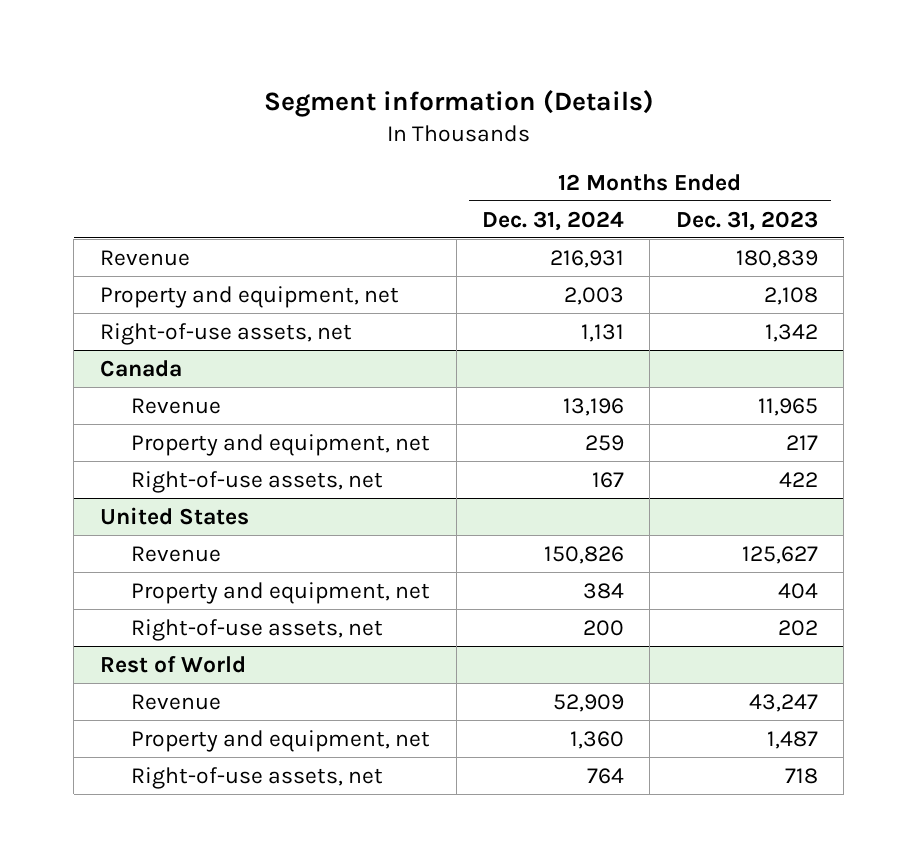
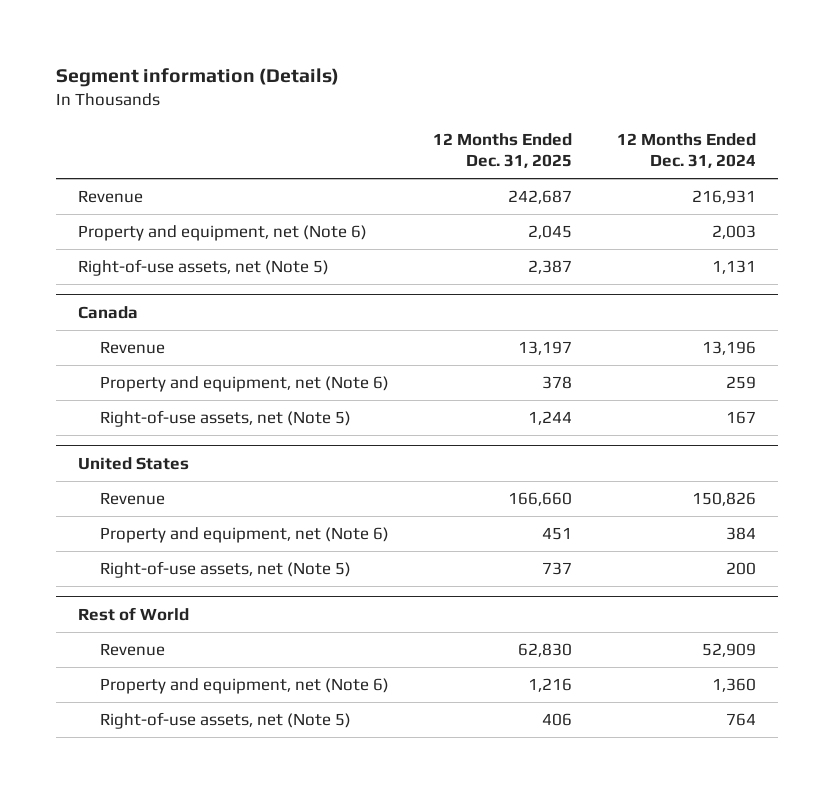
- | 12 Months Ended Dec. 31, 2024 | 12 Months Ended Dec. 31, 2023
+ | 12 Months Ended Dec. 31, 2025 | 12 Months Ended Dec. 31, 2024
- Property and equipment, net | 2,003 | 2,108
- Right-of-use assets, net | 1,131 | 1,342
+ Property and equipment, net (Note 6) | 2,045 | 2,003
+ Right-of-use assets, net (Note 5) | 2,387 | 1,131
@ Canada
- Property and equipment, net | 259 | 217
- Right-of-use assets, net | 167 | 422
+ Property and equipment, net (Note 6) | 378 | 259
+ Right-of-use assets, net (Note 5) | 1,244 | 167
@ United States
- Property and equipment, net | 384 | 404
- Right-of-use assets, net | 200 | 202
+ Property and equipment, net (Note 6) | 451 | 384
+ Right-of-use assets, net (Note 5) | 737 | 200
@ Rest of World
- Property and equipment, net | 1,360 | 1,487
- Right-of-use assets, net | 764 | 718
+ Property and equipment, net (Note 6) | 1,216 | 1,360
+ Right-of-use assets, net (Note 5) | 406 | 764

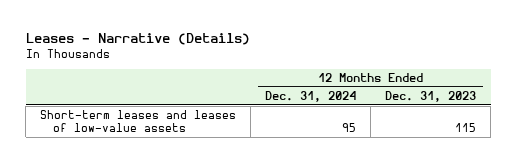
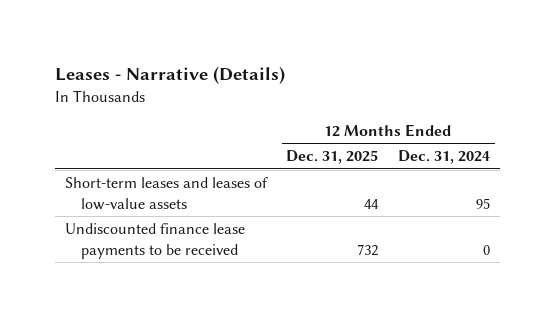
- | 12 Months Ended Dec. 31, 2024 | 12 Months Ended Dec. 31, 2023
+ | 12 Months Ended Dec. 31, 2025 | 12 Months Ended Dec. 31, 2024
+ Undiscounted finance lease payments to be received | 732 | 0

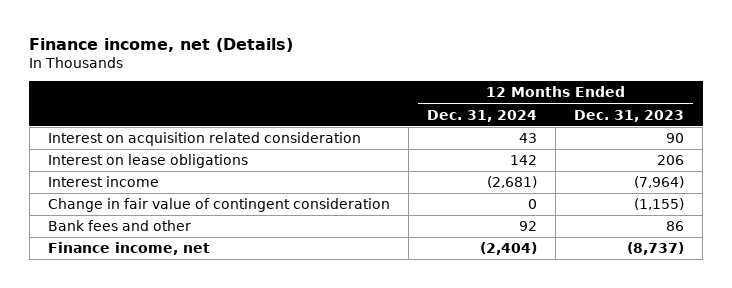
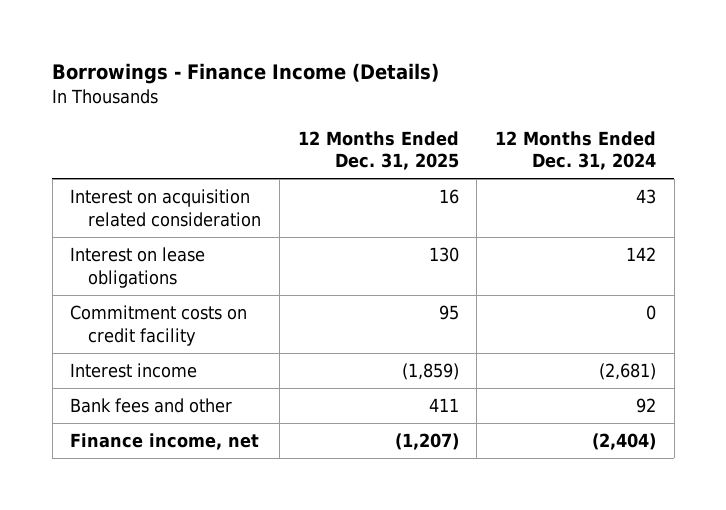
- Finance income, net (Details)
+ Borrowings - Finance Income (Details)
- | 12 Months Ended Dec. 31, 2024 | 12 Months Ended Dec. 31, 2023
+ | 12 Months Ended Dec. 31, 2025 | 12 Months Ended Dec. 31, 2024
+ Commitment costs on credit facility | 95 | 0
- Change in fair value of contingent consideration | 0 | (1,155)

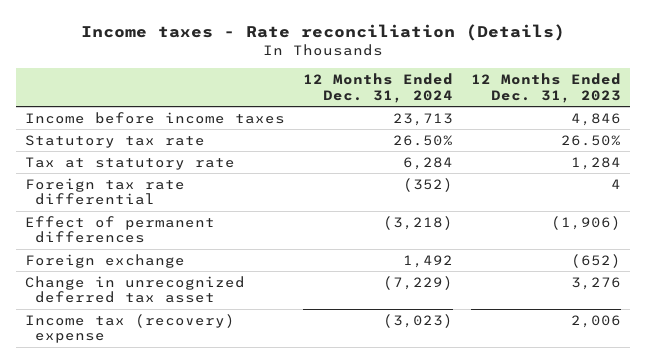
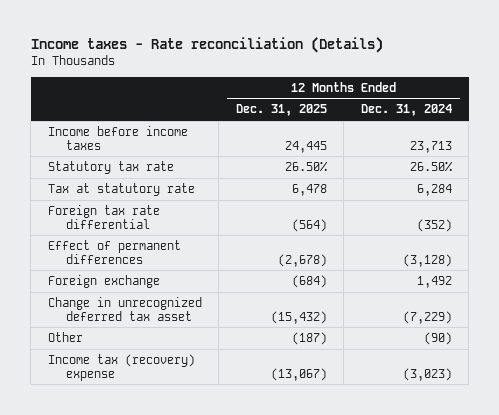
- | 12 Months Ended Dec. 31, 2024 | 12 Months Ended Dec. 31, 2023
+ | 12 Months Ended Dec. 31, 2025 | 12 Months Ended Dec. 31, 2024
- Effect of permanent differences | (3,218) | (1,906)
+ Effect of permanent differences | (2,678) | (3,128)
+ Other | (187) | (90)

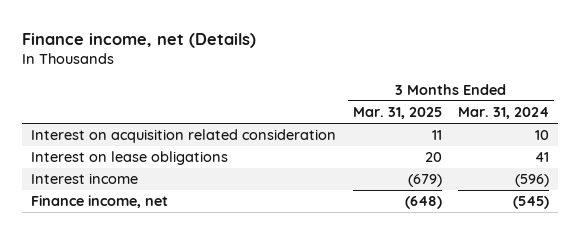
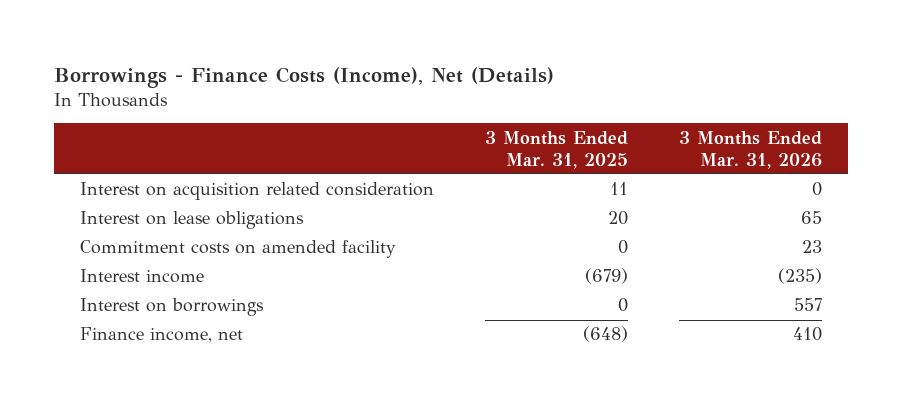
- Finance income, net (Details)
+ Borrowings - Finance Costs (Income), Net (Details)
- | 3 Months Ended Mar. 31, 2025 | 3 Months Ended Mar. 31, 2024
+ | 3 Months Ended Mar. 31, 2025 | 3 Months Ended Mar. 31, 2026
+ Commitment costs on amended facility | 0 | 23
+ Interest on borrowings | 0 | 557

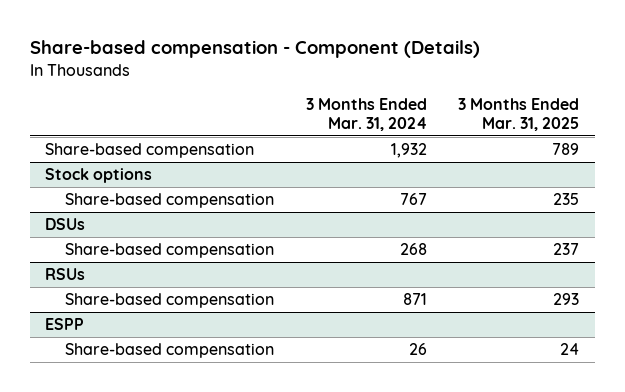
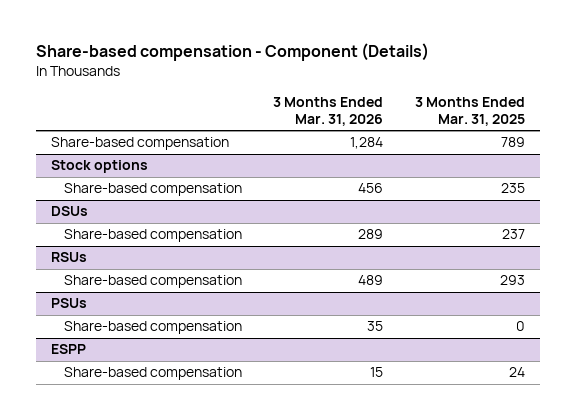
- | 3 Months Ended Mar. 31, 2024 | 3 Months Ended Mar. 31, 2025
+ | 3 Months Ended Mar. 31, 2026 | 3 Months Ended Mar. 31, 2025
+ PSUs
+ Share-based compensation | 35 | 0

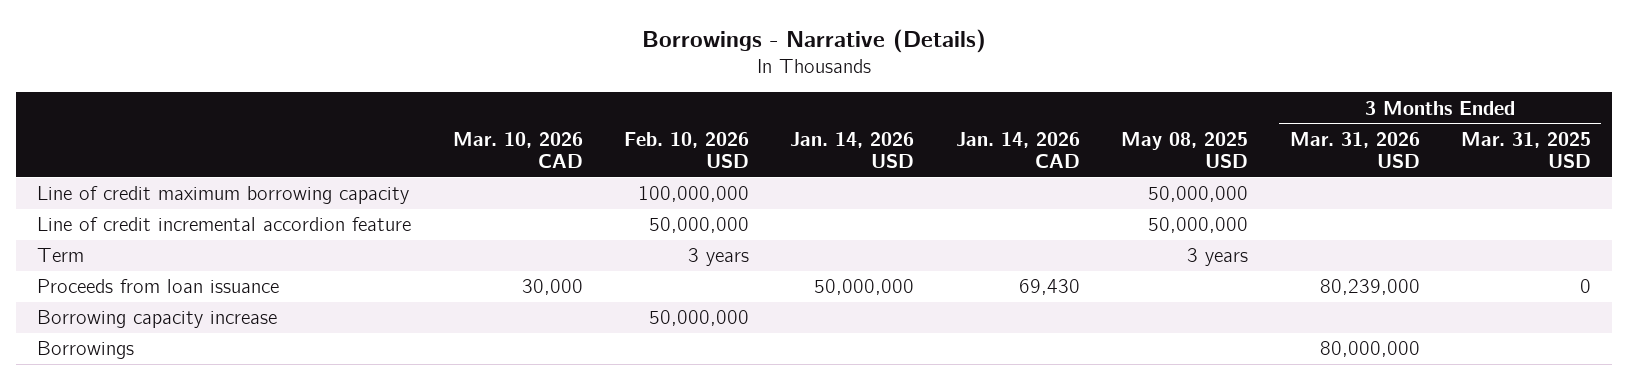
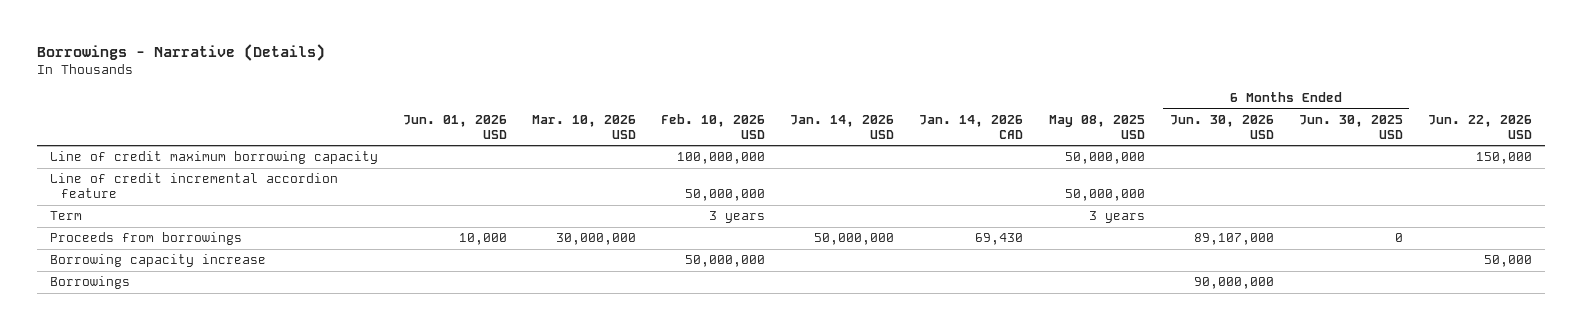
- | Mar. 10, 2026 CAD | Feb. 10, 2026 USD | Jan. 14, 2026 USD | Jan. 14, 2026 CAD | May 08, 2025 USD | 3 Months Ended Mar. 31, 2026 USD | 3 Months Ended Mar. 31, 2025 USD
+ | Jun. 01, 2026 USD | Mar. 10, 2026 USD | Feb. 10, 2026 USD | Jan. 14, 2026 USD | Jan. 14, 2026 CAD | May 08, 2025 USD | 6 Months Ended Jun. 30, 2026 USD | 6 Months Ended Jun. 30, 2025 USD | Jun. 22, 2026 USD
- Proceeds from loan issuance | 30,000 | | 50,000,000 | 69,430 | | 80,239,000 | 0
+ Proceeds from borrowings | 10,000 | 30,000,000 | | 50,000,000 | 69,430 | | 89,107,000 | 0 |

